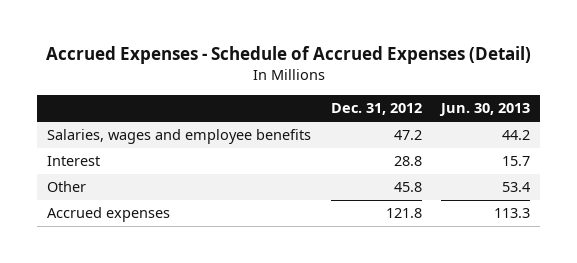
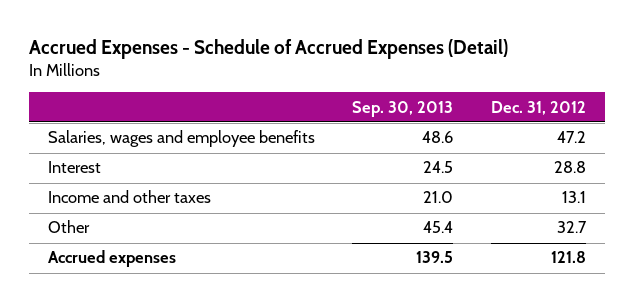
- | Dec. 31, 2012 | Jun. 30, 2013
+ | Sep. 30, 2013 | Dec. 31, 2012
- Other | 45.8 | 53.4
+ Income and other taxes | 21.0 | 13.1
+ Other | 45.4 | 32.7

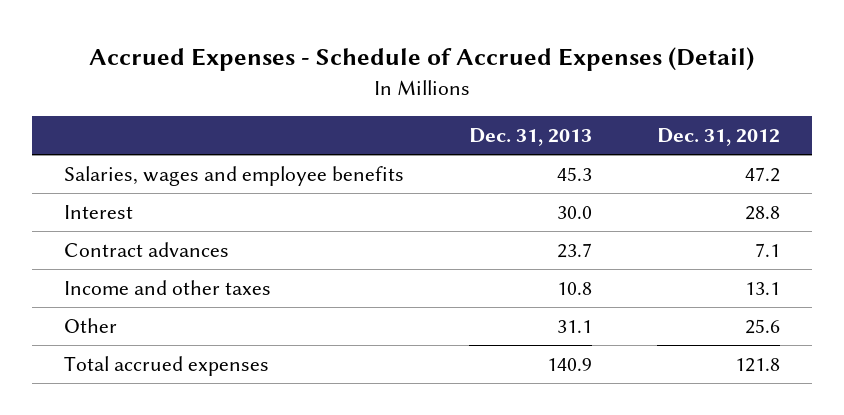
- | Sep. 30, 2013 | Dec. 31, 2012
+ | Dec. 31, 2013 | Dec. 31, 2012
+ Contract advances | 23.7 | 7.1
- Other | 45.4 | 32.7
- Accrued expenses | 139.5 | 121.8
+ Other | 31.1 | 25.6
+ Total accrued expenses | 140.9 | 121.8

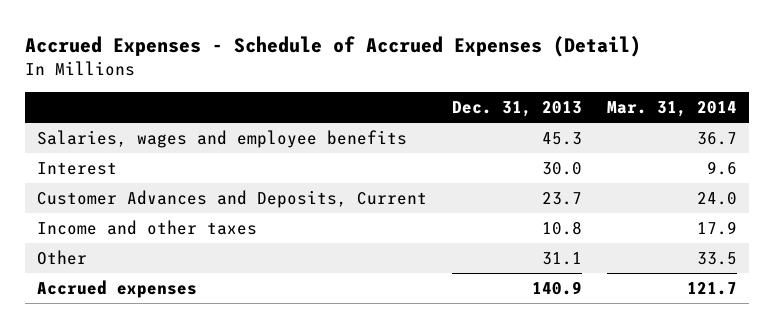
- | Dec. 31, 2013 | Dec. 31, 2012
+ | Dec. 31, 2013 | Mar. 31, 2014
- Contract advances | 23.7 | 7.1
+ Customer Advances and Deposits, Current | 23.7 | 24.0
- Total accrued expenses | 140.9 | 121.8
+ Accrued expenses | 140.9 | 121.7

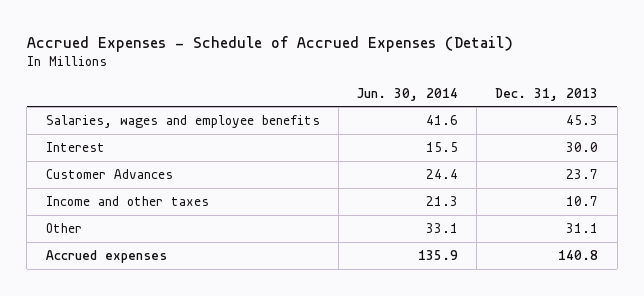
- | Dec. 31, 2013 | Mar. 31, 2014
+ | Jun. 30, 2014 | Dec. 31, 2013
- Customer Advances and Deposits, Current | 23.7 | 24.0
- Income and other taxes | 10.8 | 17.9
+ Customer Advances | 24.4 | 23.7
+ Income and other taxes | 21.3 | 10.7
- Accrued expenses | 140.9 | 121.7
+ Accrued expenses | 135.9 | 140.8

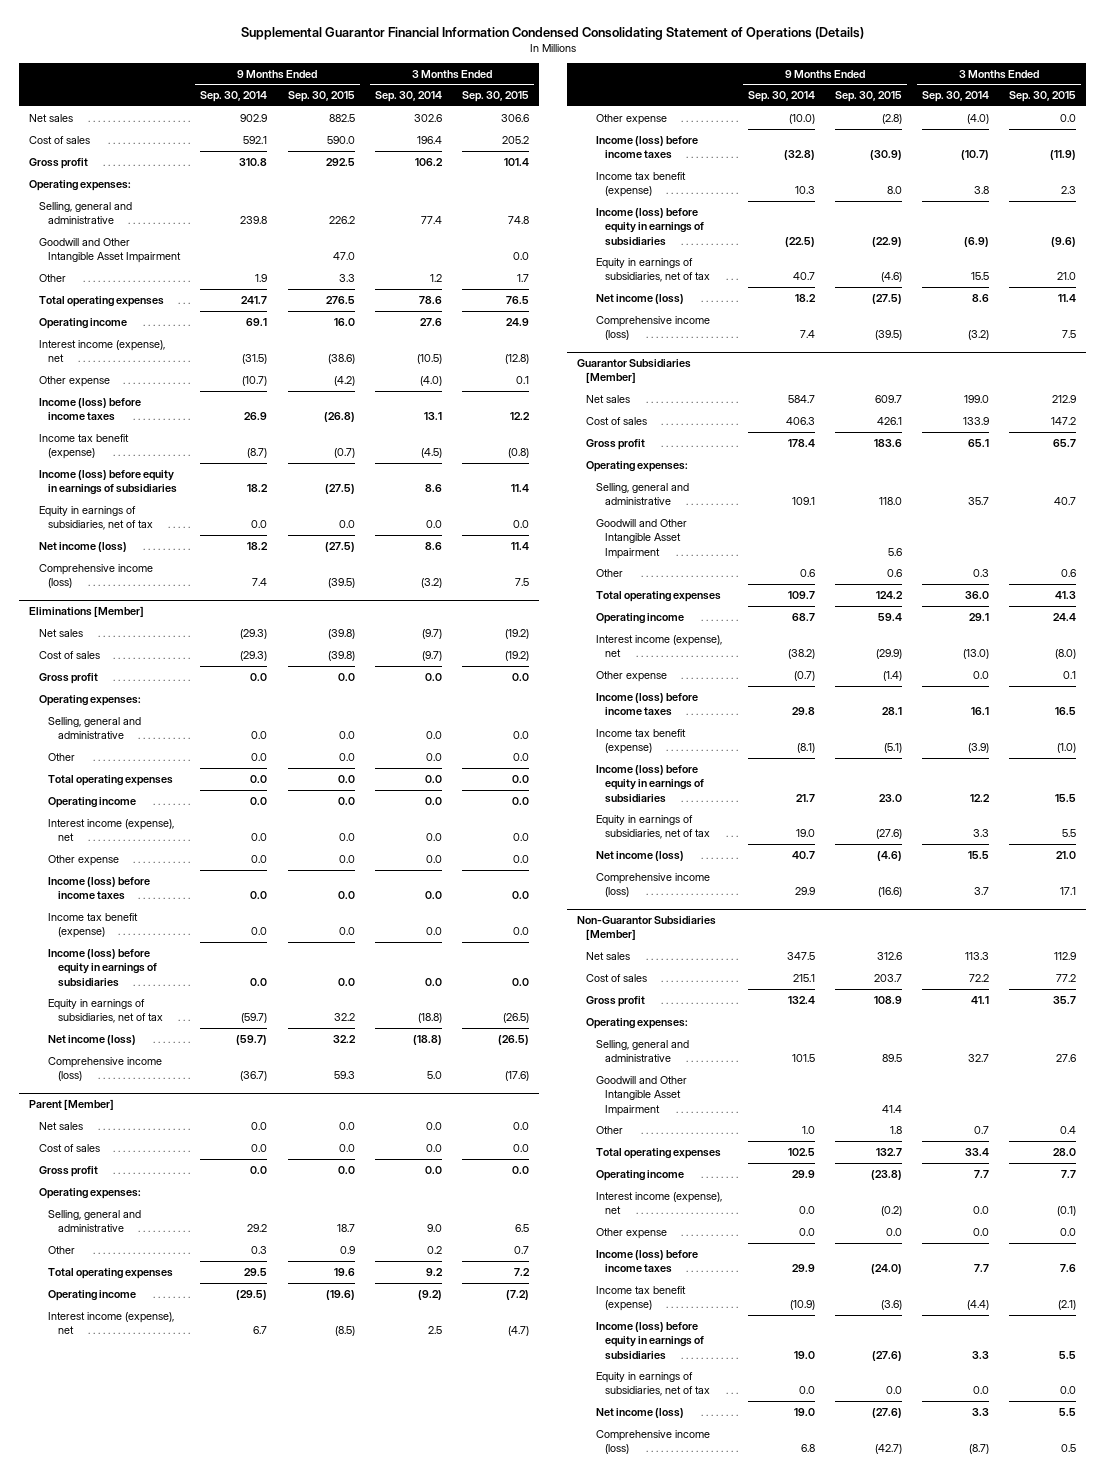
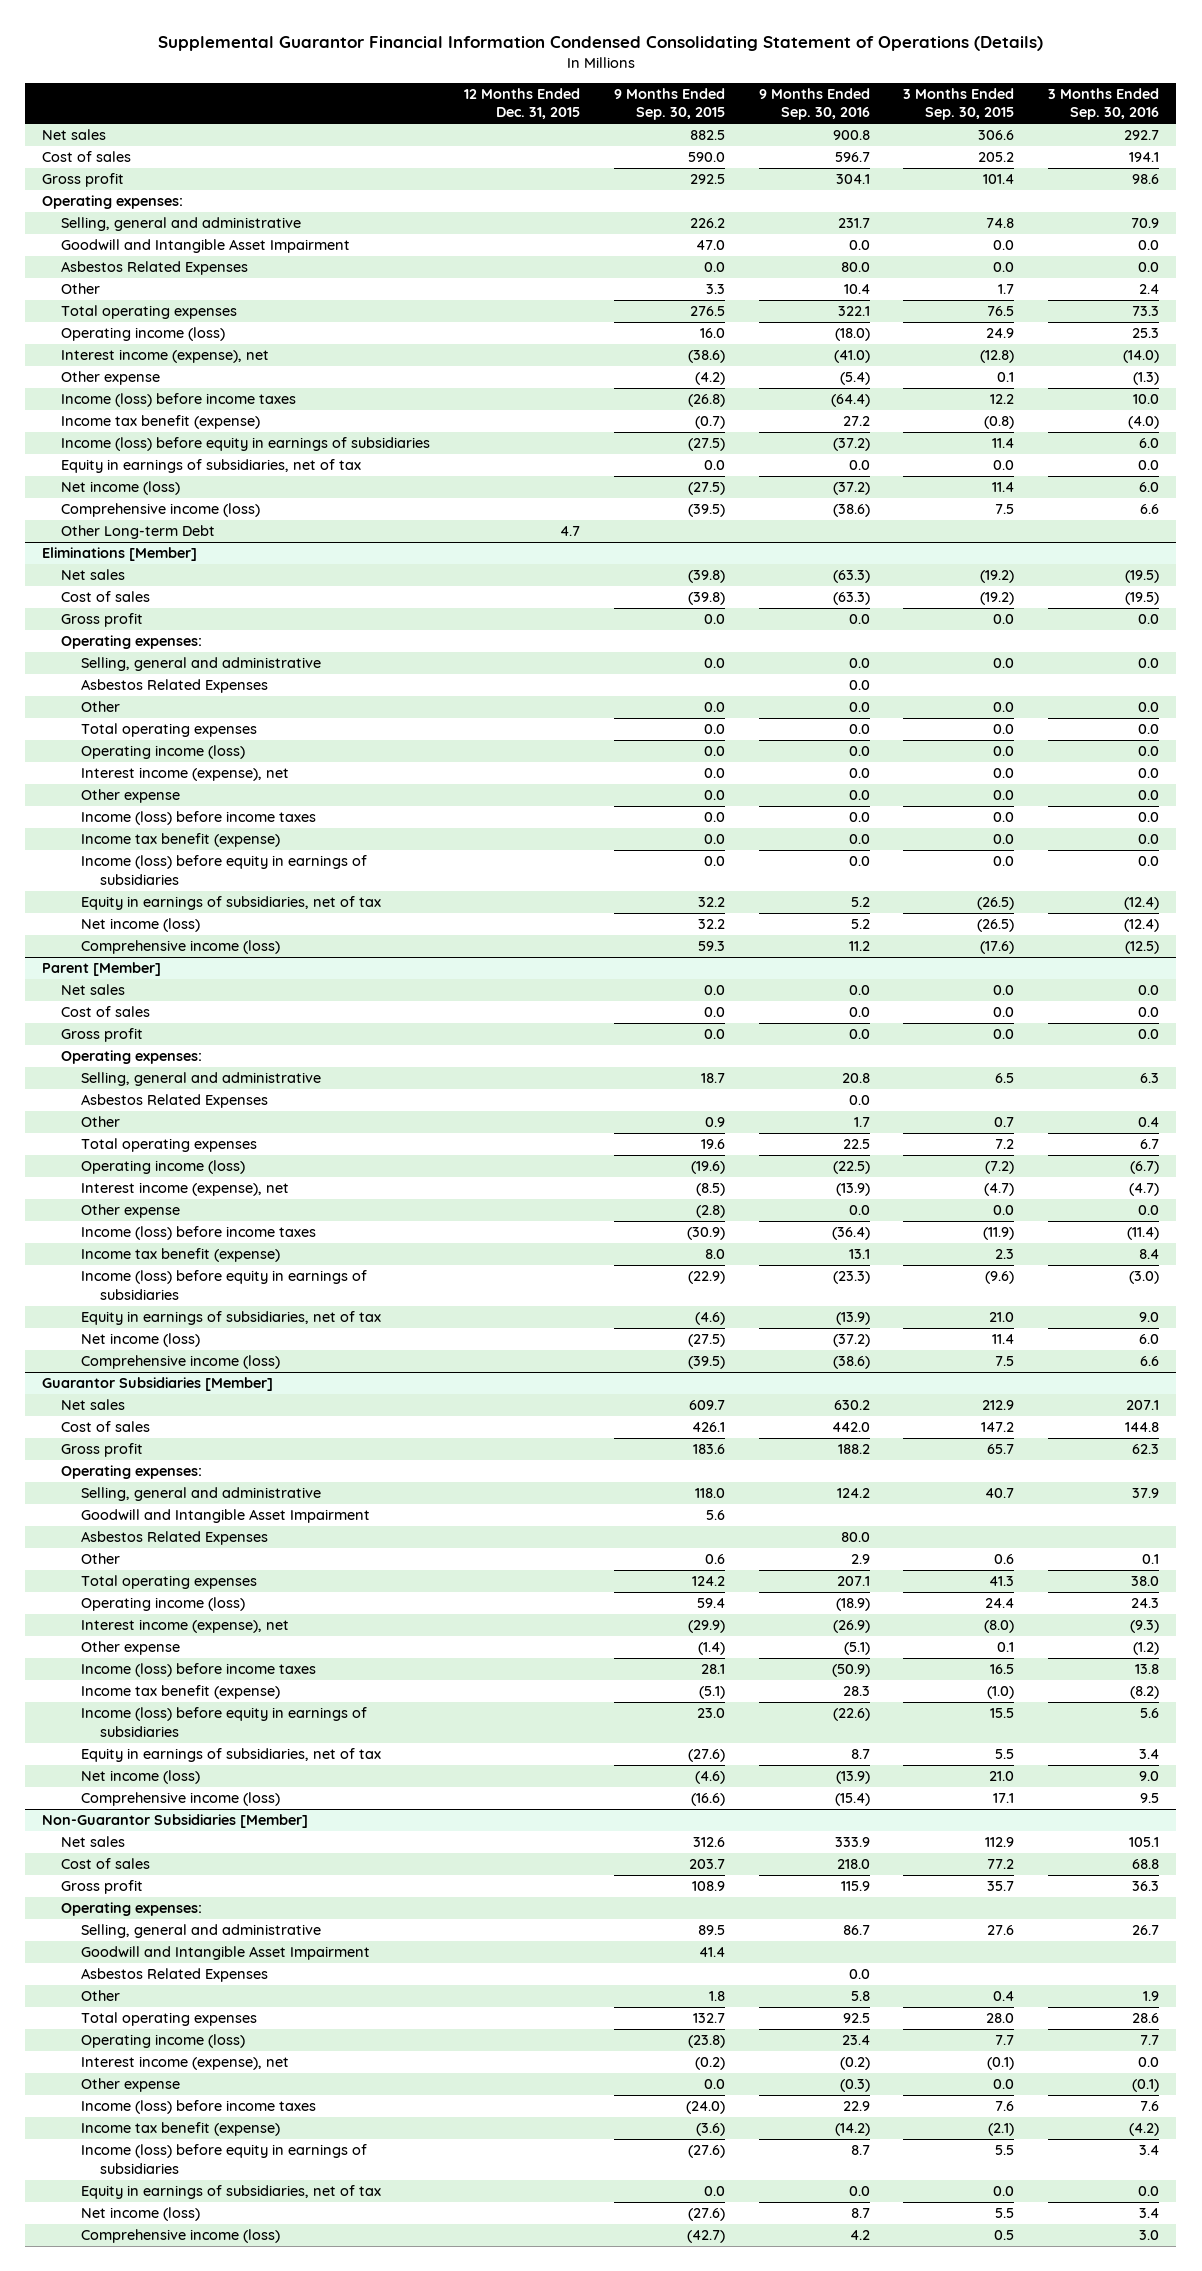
- | 9 Months Ended Sep. 30, 2014 | 9 Months Ended Sep. 30, 2015 | 3 Months Ended Sep. 30, 2014 | 3 Months Ended Sep. 30, 2015
+ | 12 Months Ended Dec. 31, 2015 | 9 Months Ended Sep. 30, 2015 | 9 Months Ended Sep. 30, 2016 | 3 Months Ended Sep. 30, 2015 | 3 Months Ended Sep. 30, 2016
- Goodwill and Other Intangible Asset Impairment | | 47.0 | | 0.0
+ Goodwill and Intangible Asset Impairment | | 47.0 | 0.0 | 0.0 | 0.0
+ Asbestos Related Expenses | | 0.0 | 80.0 | 0.0 | 0.0
- Operating income | 69.1 | 16.0 | 27.6 | 24.9
+ Operating income (loss) | | 16.0 | (18.0) | 24.9 | 25.3
+ Other Long-term Debt | 4.7 | | | |
@ Eliminations [Member]
+ Asbestos Related Expenses | | | 0.0 | |
- Operating income | 0.0 | 0.0 | 0.0 | 0.0
+ Operating income (loss) | | 0.0 | 0.0 | 0.0 | 0.0
@ Parent [Member]
+ Asbestos Related Expenses | | | 0.0 | |
- Operating income | (29.5) | (19.6) | (9.2) | (7.2)
+ Operating income (loss) | | (19.6) | (22.5) | (7.2) | (6.7)
@ Guarantor Subsidiaries [Member]
- Goodwill and Other Intangible Asset Impairment | | 5.6 | |
+ Goodwill and Intangible Asset Impairment | | 5.6 | | |
+ Asbestos Related Expenses | | | 80.0 | |
- Operating income | 68.7 | 59.4 | 29.1 | 24.4
+ Operating income (loss) | | 59.4 | (18.9) | 24.4 | 24.3
@ Non-Guarantor Subsidiaries [Member]
- Goodwill and Other Intangible Asset Impairment | | 41.4 | |
+ Goodwill and Intangible Asset Impairment | | 41.4 | | |
+ Asbestos Related Expenses | | | 0.0 | |
- Operating income | 29.9 | (23.8) | 7.7 | 7.7
+ Operating income (loss) | | (23.8) | 23.4 | 7.7 | 7.7

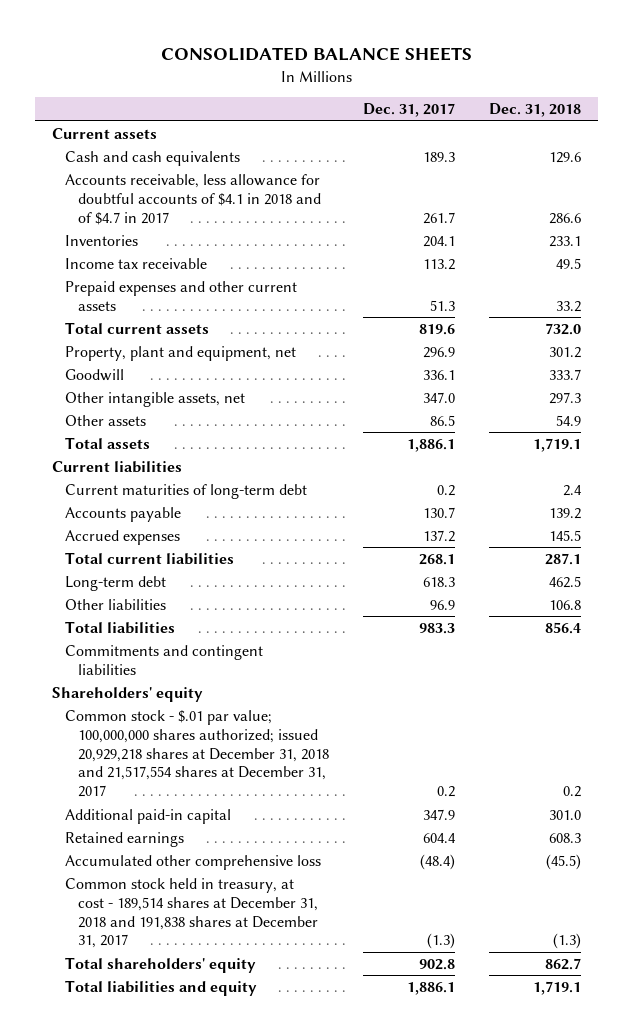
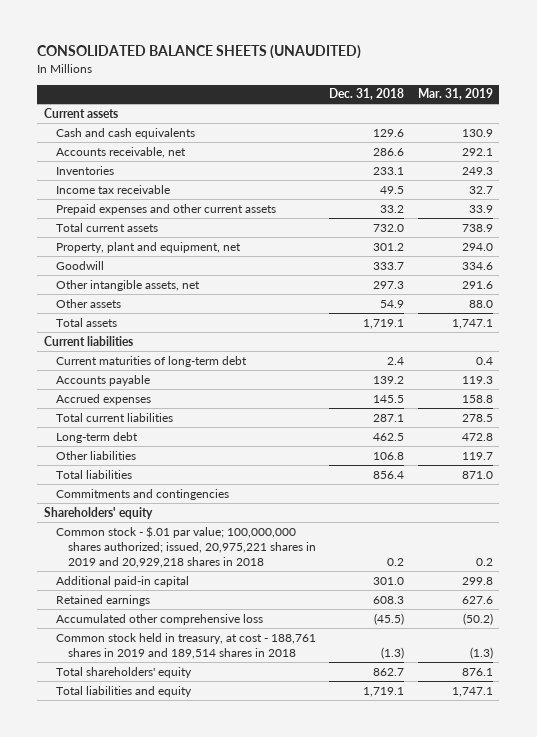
- CONSOLIDATED BALANCE SHEETS
+ CONSOLIDATED BALANCE SHEETS (UNAUDITED)
- | Dec. 31, 2017 | Dec. 31, 2018
+ | Dec. 31, 2018 | Mar. 31, 2019
- Accounts receivable, less allowance for doubtful accounts of $4.1 in 2018 and of $4.7 in 2017 | 261.7 | 286.6
+ Accounts receivable, net | 286.6 | 292.1
- Commitments and contingent liabilities
+ Commitments and contingencies
- Common stock - $.01 par value; 100,000,000 shares authorized; issued 20,929,218 shares at December 31, 2018 and 21,517,554 shares at December 31, 2017 | 0.2 | 0.2
+ Common stock - $.01 par value; 100,000,000 shares authorized; issued, 20,975,221 shares in 2019 and 20,929,218 shares in 2018 | 0.2 | 0.2
- Common stock held in treasury, at cost - 189,514 shares at December 31, 2018 and 191,838 shares at December 31, 2017 | (1.3) | (1.3)
+ Common stock held in treasury, at cost - 188,761 shares in 2019 and 189,514 shares in 2018 | (1.3) | (1.3)

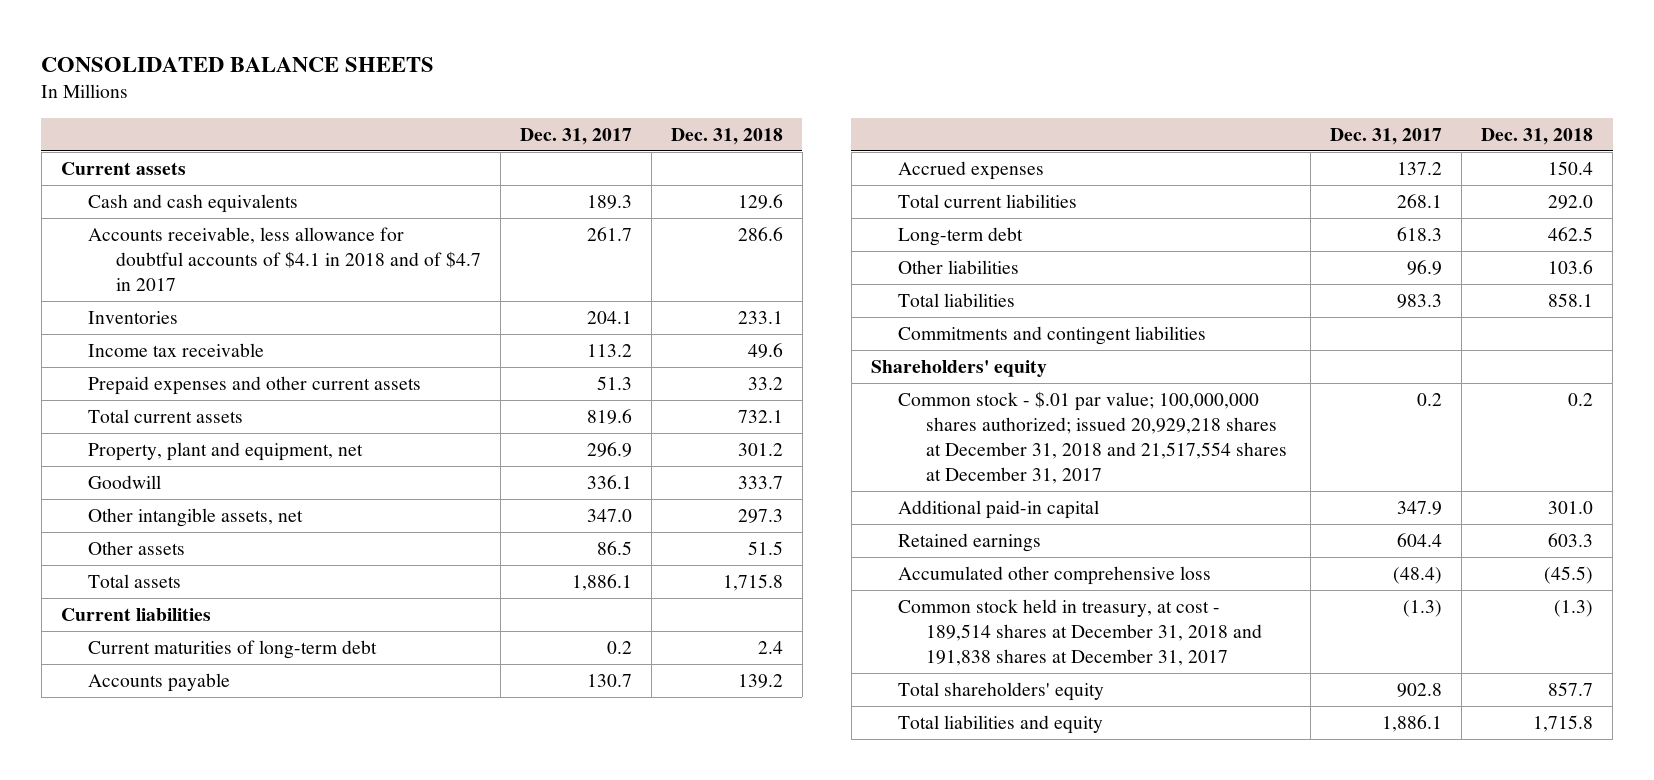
- CONSOLIDATED BALANCE SHEETS (UNAUDITED)
+ CONSOLIDATED BALANCE SHEETS
- | Dec. 31, 2018 | Mar. 31, 2019
+ | Dec. 31, 2017 | Dec. 31, 2018
- Accounts receivable, net | 286.6 | 292.1
+ Accounts receivable, less allowance for doubtful accounts of $4.1 in 2018 and of $4.7 in 2017 | 261.7 | 286.6
- Income tax receivable | 49.5 | 32.7
+ Income tax receivable | 113.2 | 49.6
- Total current assets | 732.0 | 738.9
+ Total current assets | 819.6 | 732.1
- Other assets | 54.9 | 88.0
- Total assets | 1,719.1 | 1,747.1
+ Other assets | 86.5 | 51.5
+ Total assets | 1,886.1 | 1,715.8
- Accrued expenses | 145.5 | 158.8
- Total current liabilities | 287.1 | 278.5
+ Accrued expenses | 137.2 | 150.4
+ Total current liabilities | 268.1 | 292.0
- Other liabilities | 106.8 | 119.7
- Total liabilities | 856.4 | 871.0
- Commitments and contingencies
+ Other liabilities | 96.9 | 103.6
+ Total liabilities | 983.3 | 858.1
+ Commitments and contingent liabilities
- Common stock - $.01 par value; 100,000,000 shares authorized; issued, 20,975,221 shares in 2019 and 20,929,218 shares in 2018 | 0.2 | 0.2
+ Common stock - $.01 par value; 100,000,000 shares authorized; issued 20,929,218 shares at December 31, 2018 and 21,517,554 shares at December 31, 2017 | 0.2 | 0.2
- Retained earnings | 608.3 | 627.6
+ Retained earnings | 604.4 | 603.3
- Common stock held in treasury, at cost - 188,761 shares in 2019 and 189,514 shares in 2018 | (1.3) | (1.3)
- Total shareholders' equity | 862.7 | 876.1
- Total liabilities and equity | 1,719.1 | 1,747.1
+ Common stock held in treasury, at cost - 189,514 shares at December 31, 2018 and 191,838 shares at December 31, 2017 | (1.3) | (1.3)
+ Total shareholders' equity | 902.8 | 857.7
+ Total liabilities and equity | 1,886.1 | 1,715.8

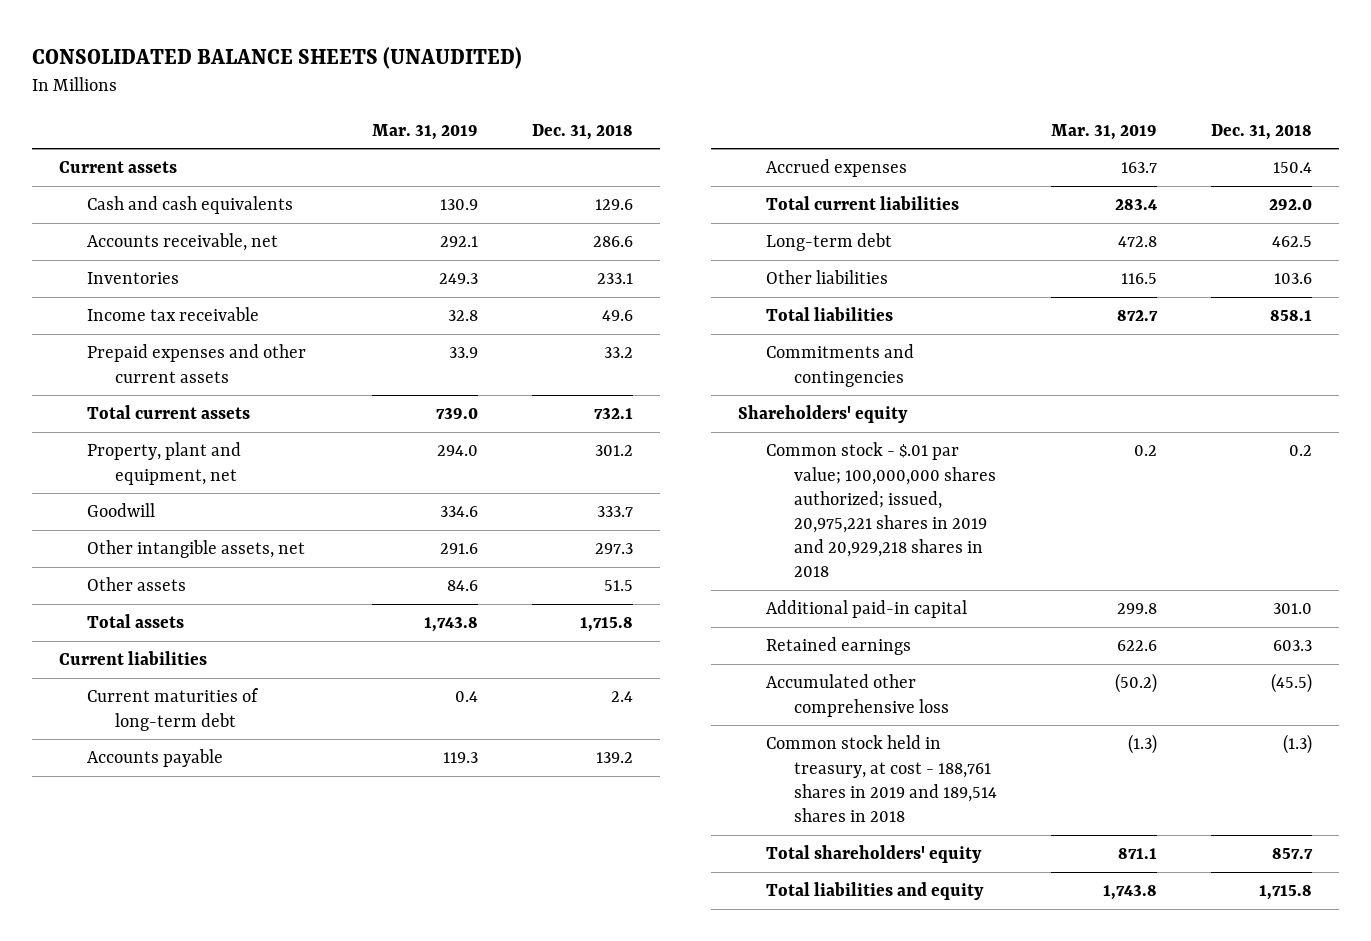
- CONSOLIDATED BALANCE SHEETS
+ CONSOLIDATED BALANCE SHEETS (UNAUDITED)
- | Dec. 31, 2017 | Dec. 31, 2018
+ | Mar. 31, 2019 | Dec. 31, 2018
- Accounts receivable, less allowance for doubtful accounts of $4.1 in 2018 and of $4.7 in 2017 | 261.7 | 286.6
+ Accounts receivable, net | 292.1 | 286.6
- Commitments and contingent liabilities
+ Commitments and contingencies
- Common stock - $.01 par value; 100,000,000 shares authorized; issued 20,929,218 shares at December 31, 2018 and 21,517,554 shares at December 31, 2017 | 0.2 | 0.2
+ Common stock - $.01 par value; 100,000,000 shares authorized; issued, 20,975,221 shares in 2019 and 20,929,218 shares in 2018 | 0.2 | 0.2
- Common stock held in treasury, at cost - 189,514 shares at December 31, 2018 and 191,838 shares at December 31, 2017 | (1.3) | (1.3)
+ Common stock held in treasury, at cost - 188,761 shares in 2019 and 189,514 shares in 2018 | (1.3) | (1.3)

